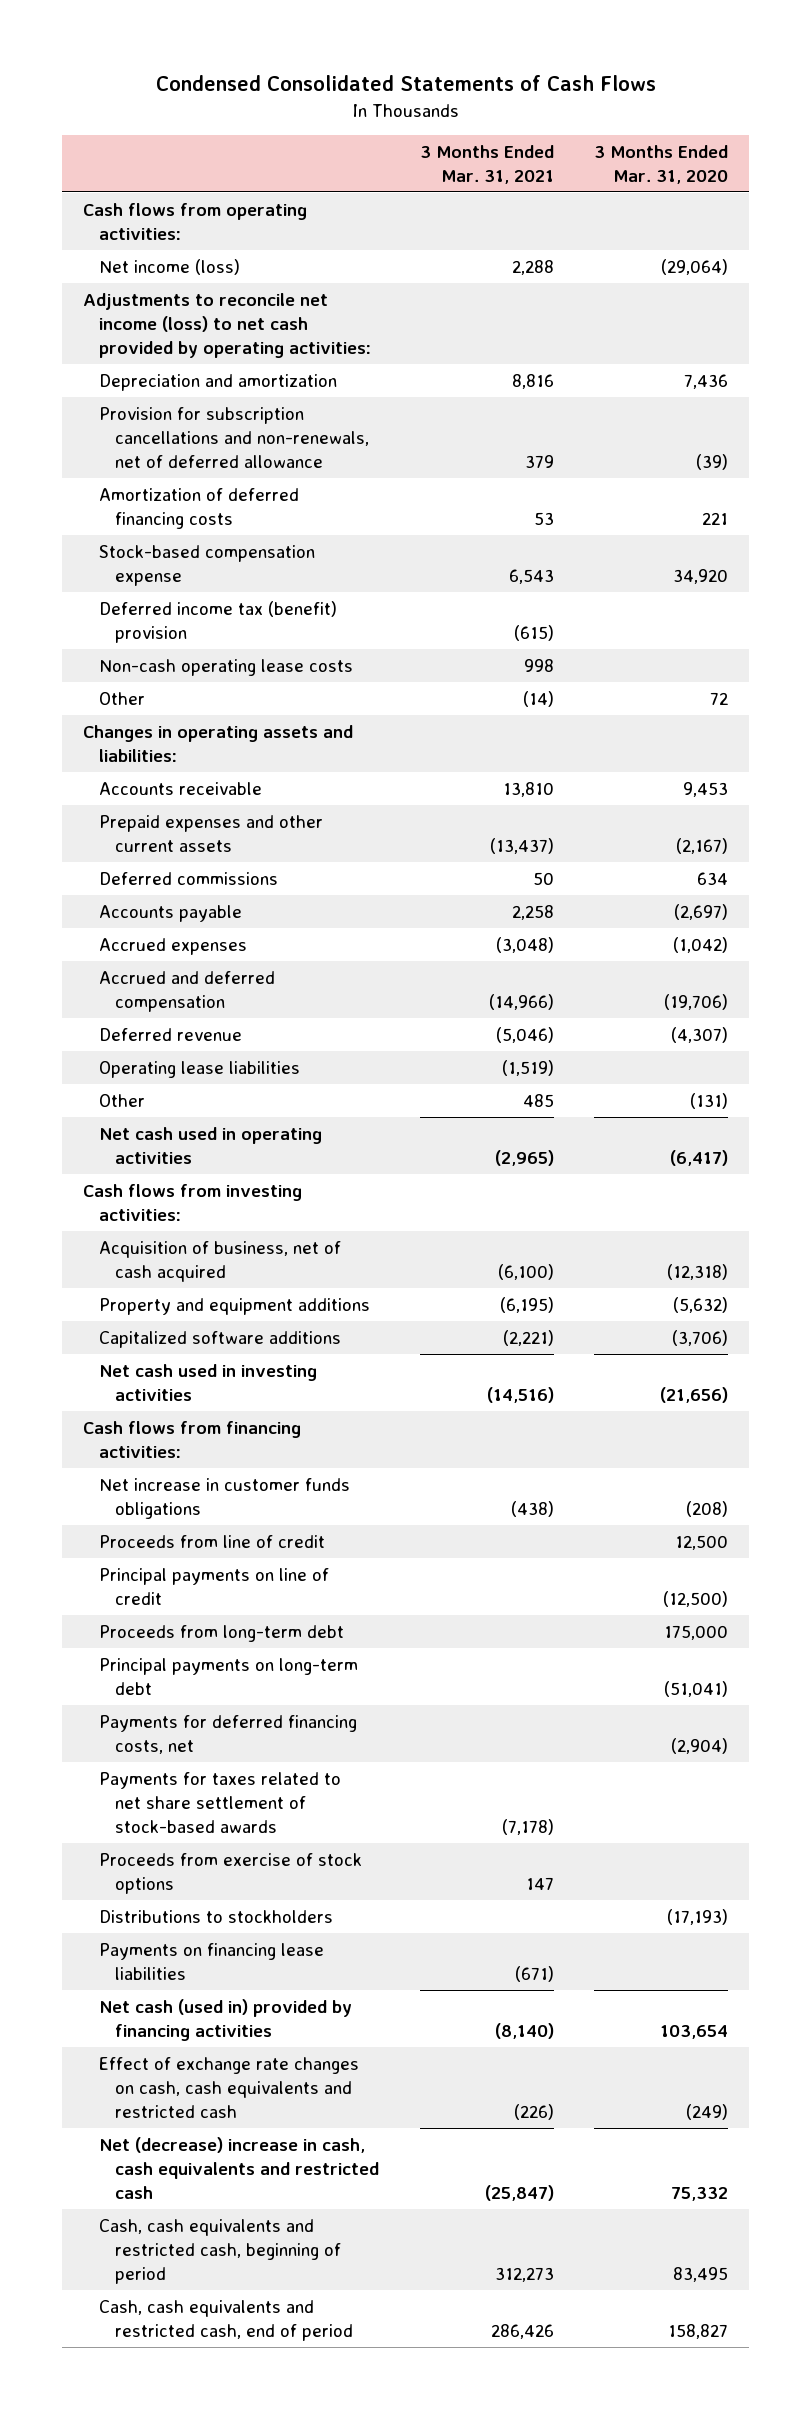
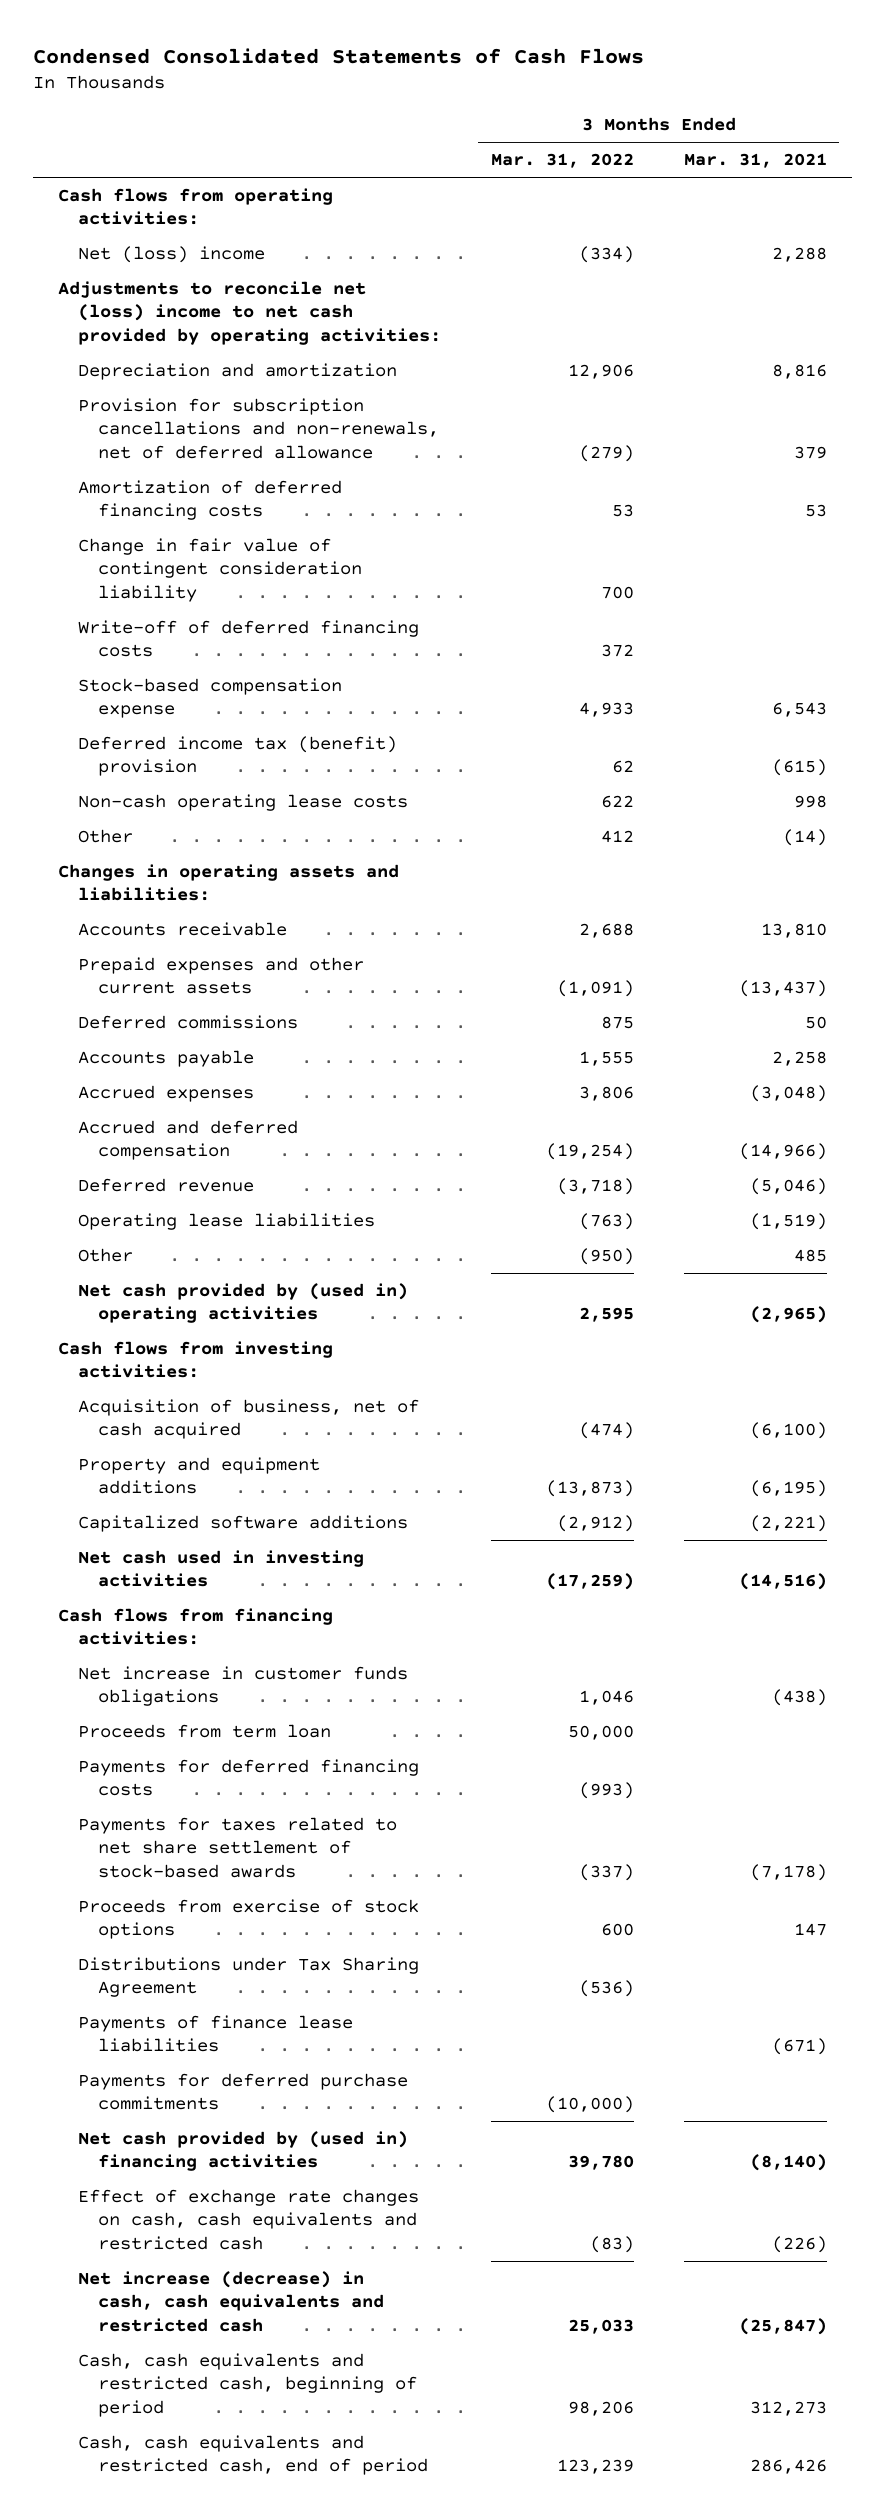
- | 3 Months Ended Mar. 31, 2021 | 3 Months Ended Mar. 31, 2020
+ | 3 Months Ended Mar. 31, 2022 | 3 Months Ended Mar. 31, 2021
- Net income (loss) | 2,288 | (29,064)
- Adjustments to reconcile net income (loss) to net cash provided by operating activities:
+ Net (loss) income | (334) | 2,288
+ Adjustments to reconcile net (loss) income to net cash provided by operating activities:
+ Change in fair value of contingent consideration liability | 700 |
+ Write-off of deferred financing costs | 372 |
- Net cash used in operating activities | (2,965) | (6,417)
+ Net cash provided by (used in) operating activities | 2,595 | (2,965)
- Proceeds from line of credit | | 12,500
- Principal payments on line of credit | | (12,500)
- Proceeds from long-term debt | | 175,000
- Principal payments on long-term debt | | (51,041)
- Payments for deferred financing costs, net | | (2,904)
+ Proceeds from term loan | 50,000 |
+ Payments for deferred financing costs | (993) |
- Distributions to stockholders | | (17,193)
- Payments on financing lease liabilities | (671) |
- Net cash (used in) provided by financing activities | (8,140) | 103,654
+ Distributions under Tax Sharing Agreement | (536) |
+ Payments of finance lease liabilities | | (671)
+ Payments for deferred purchase commitments | (10,000) |
+ Net cash provided by (used in) financing activities | 39,780 | (8,140)
- Net (decrease) increase in cash, cash equivalents and restricted cash | (25,847) | 75,332
+ Net increase (decrease) in cash, cash equivalents and restricted cash | 25,033 | (25,847)

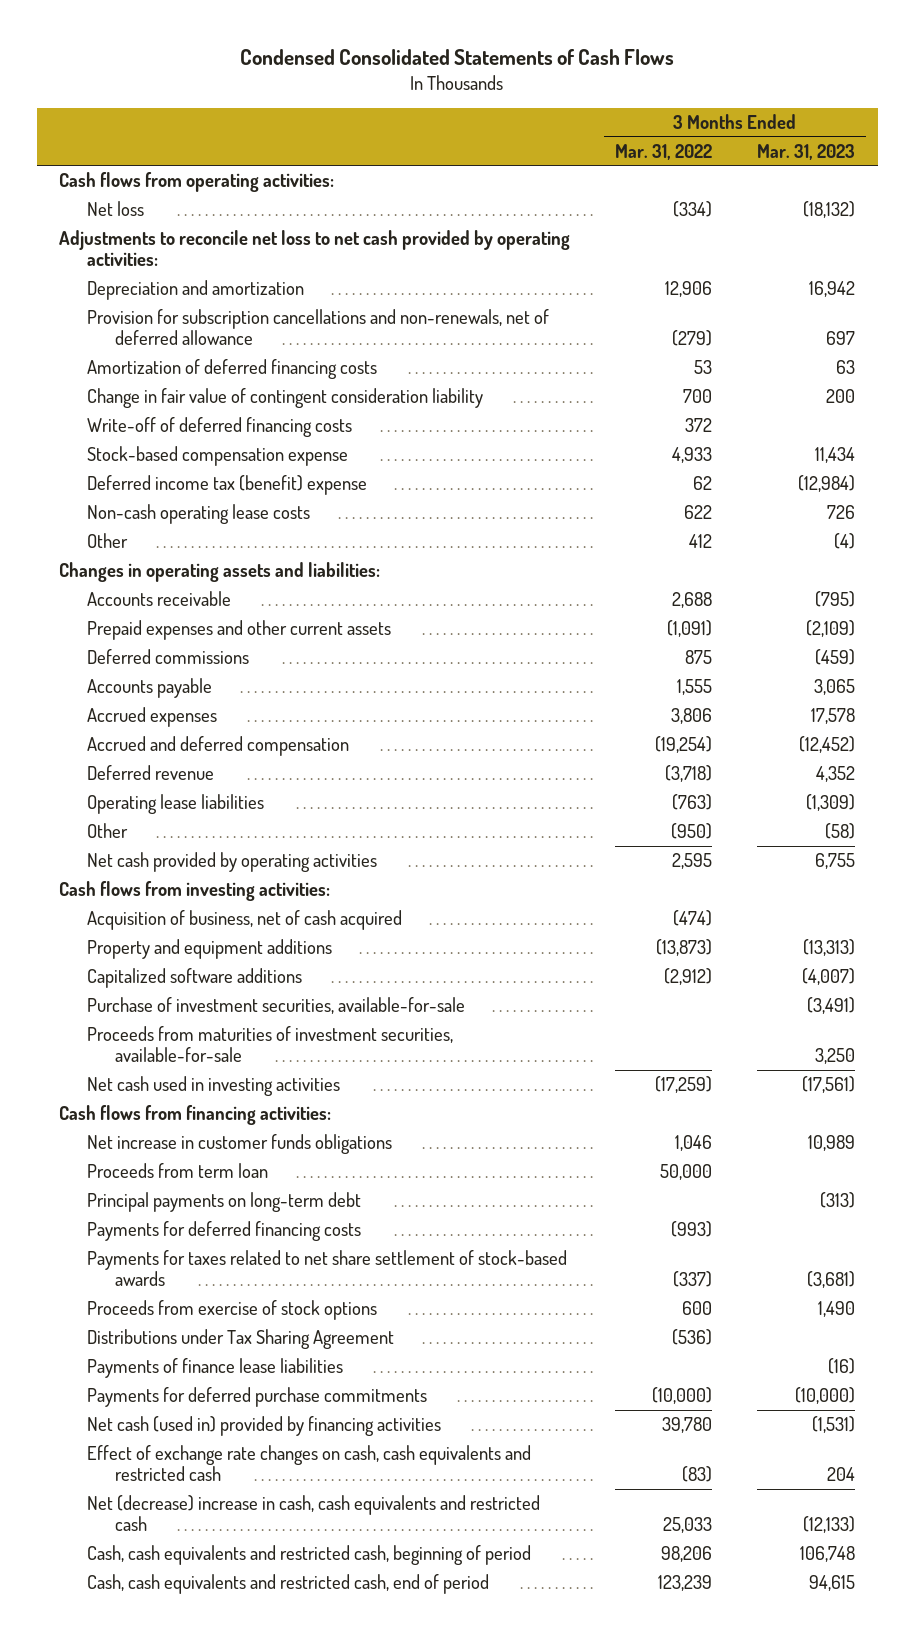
- | 3 Months Ended Mar. 31, 2022 | 3 Months Ended Mar. 31, 2021
+ | 3 Months Ended Mar. 31, 2022 | 3 Months Ended Mar. 31, 2023
- Net (loss) income | (334) | 2,288
- Adjustments to reconcile net (loss) income to net cash provided by operating activities:
+ Net loss | (334) | (18,132)
+ Adjustments to reconcile net loss to net cash provided by operating activities:
- Deferred income tax (benefit) provision | 62 | (615)
+ Deferred income tax (benefit) expense | 62 | (12,984)
- Net cash provided by (used in) operating activities | 2,595 | (2,965)
+ Net cash provided by operating activities | 2,595 | 6,755
+ Purchase of investment securities, available-for-sale | | (3,491)
+ Proceeds from maturities of investment securities, available-for-sale | | 3,250
+ Principal payments on long-term debt | | (313)
- Net cash provided by (used in) financing activities | 39,780 | (8,140)
+ Net cash (used in) provided by financing activities | 39,780 | (1,531)
- Net increase (decrease) in cash, cash equivalents and restricted cash | 25,033 | (25,847)
+ Net (decrease) increase in cash, cash equivalents and restricted cash | 25,033 | (12,133)

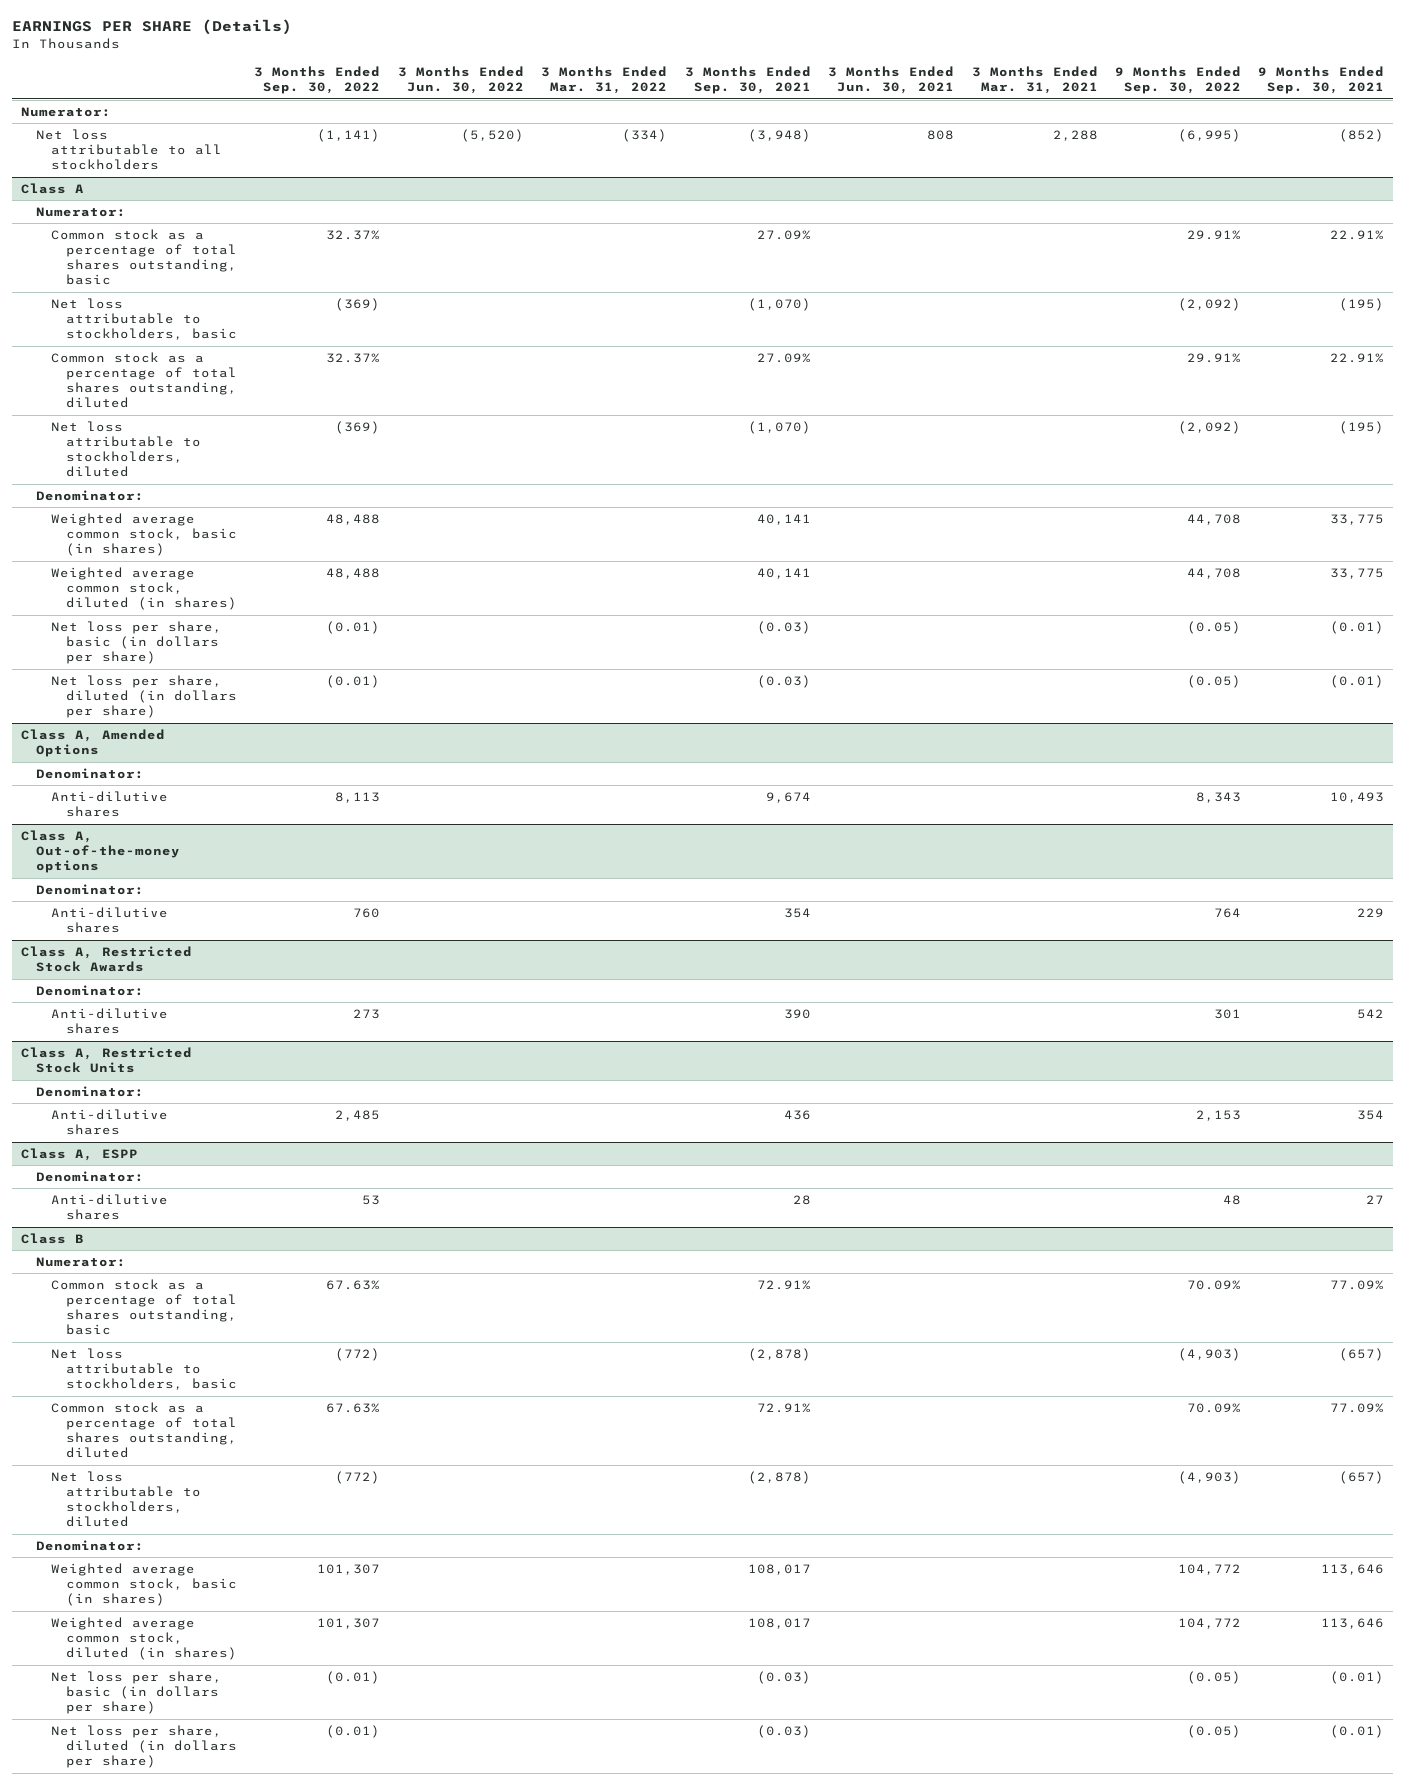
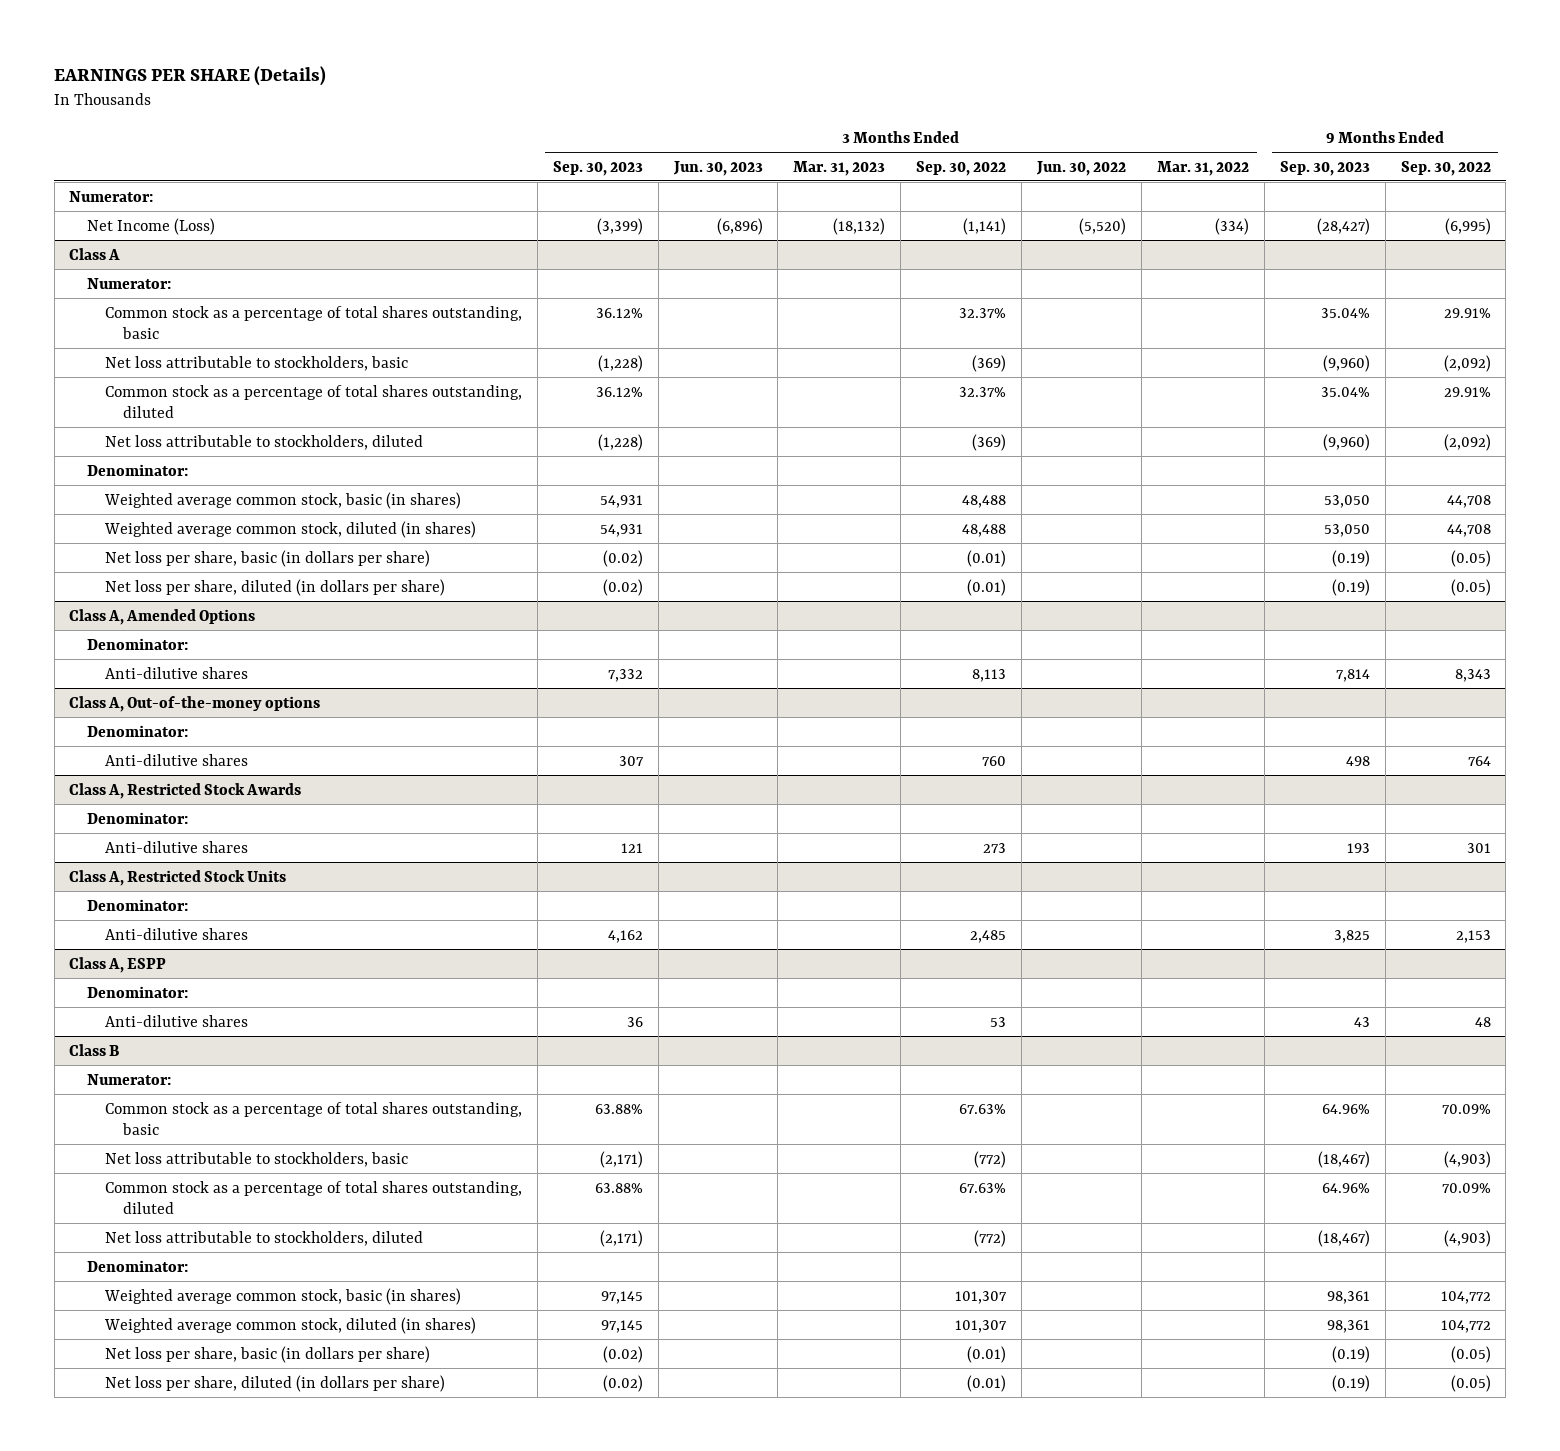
- | 3 Months Ended Sep. 30, 2022 | 3 Months Ended Jun. 30, 2022 | 3 Months Ended Mar. 31, 2022 | 3 Months Ended Sep. 30, 2021 | 3 Months Ended Jun. 30, 2021 | 3 Months Ended Mar. 31, 2021 | 9 Months Ended Sep. 30, 2022 | 9 Months Ended Sep. 30, 2021
+ | 3 Months Ended Sep. 30, 2023 | 3 Months Ended Jun. 30, 2023 | 3 Months Ended Mar. 31, 2023 | 3 Months Ended Sep. 30, 2022 | 3 Months Ended Jun. 30, 2022 | 3 Months Ended Mar. 31, 2022 | 9 Months Ended Sep. 30, 2023 | 9 Months Ended Sep. 30, 2022
- Net loss attributable to all stockholders | (1,141) | (5,520) | (334) | (3,948) | 808 | 2,288 | (6,995) | (852)
+ Net Income (Loss) | (3,399) | (6,896) | (18,132) | (1,141) | (5,520) | (334) | (28,427) | (6,995)

